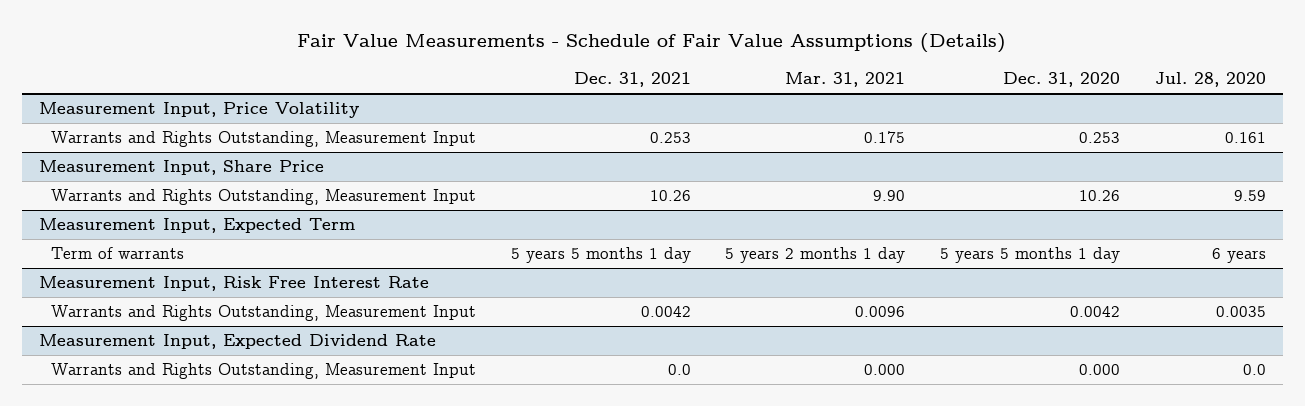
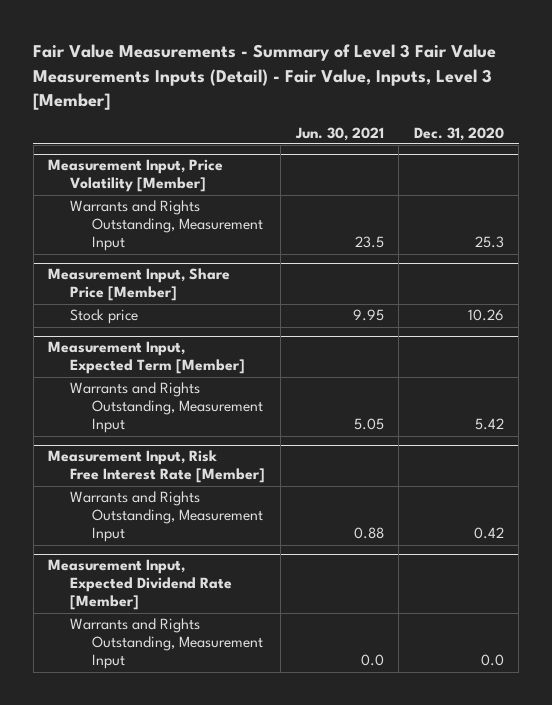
- Fair Value Measurements - Schedule of Fair Value Assumptions (Details)
+ Fair Value Measurements - Summary of Level 3 Fair Value Measurements Inputs (Detail) - Fair Value, Inputs, Level 3 [Member]
- | Dec. 31, 2021 | Mar. 31, 2021 | Dec. 31, 2020 | Jul. 28, 2020
+ | Jun. 30, 2021 | Dec. 31, 2020
- Measurement Input, Price Volatility
- Warrants and Rights Outstanding, Measurement Input | 0.253 | 0.175 | 0.253 | 0.161
- Measurement Input, Share Price
- Warrants and Rights Outstanding, Measurement Input | 10.26 | 9.90 | 10.26 | 9.59
- Measurement Input, Expected Term
- Term of warrants | 5 years 5 months 1 day | 5 years 2 months 1 day | 5 years 5 months 1 day | 6 years
- Measurement Input, Risk Free Interest Rate
- Warrants and Rights Outstanding, Measurement Input | 0.0042 | 0.0096 | 0.0042 | 0.0035
- Measurement Input, Expected Dividend Rate
- Warrants and Rights Outstanding, Measurement Input | 0.0 | 0.000 | 0.000 | 0.0
+ Measurement Input, Price Volatility [Member]
+ Warrants and Rights Outstanding, Measurement Input | 23.5 | 25.3
+ Measurement Input, Share Price [Member]
+ Stock price | 9.95 | 10.26
+ Measurement Input, Expected Term [Member]
+ Warrants and Rights Outstanding, Measurement Input | 5.05 | 5.42
+ Measurement Input, Risk Free Interest Rate [Member]
+ Warrants and Rights Outstanding, Measurement Input | 0.88 | 0.42
+ Measurement Input, Expected Dividend Rate [Member]
+ Warrants and Rights Outstanding, Measurement Input | 0.0 | 0.0

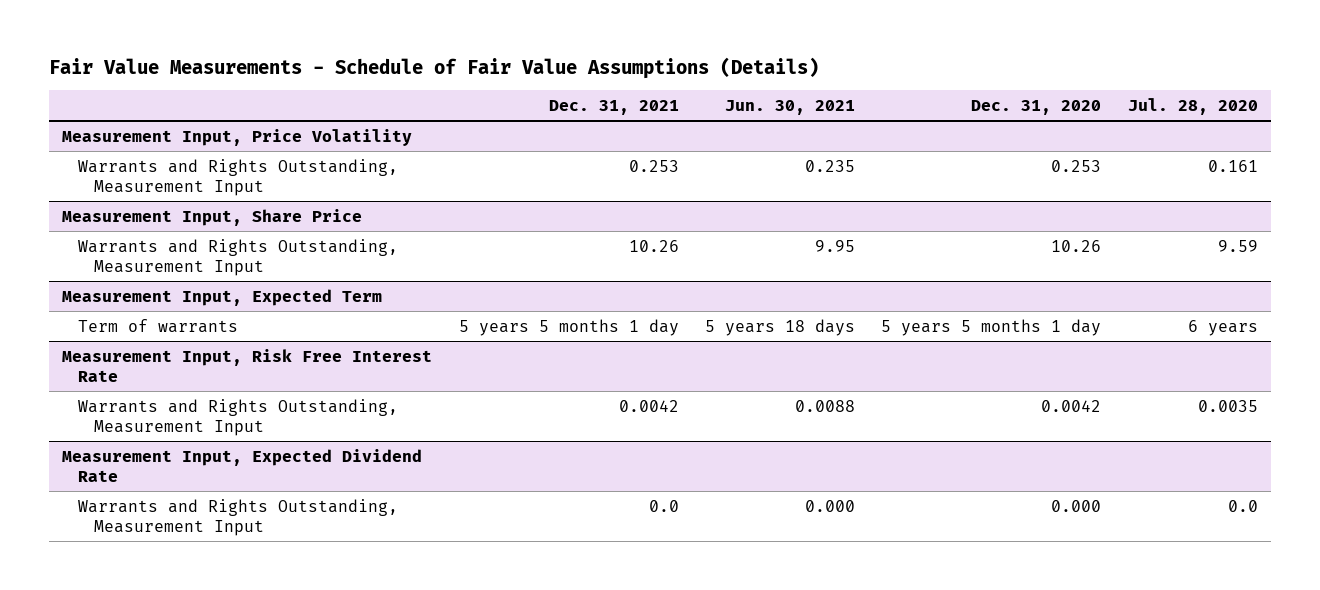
- Fair Value Measurements - Summary of Level 3 Fair Value Measurements Inputs (Detail) - Fair Value, Inputs, Level 3 [Member]
+ Fair Value Measurements - Schedule of Fair Value Assumptions (Details)
- | Jun. 30, 2021 | Dec. 31, 2020
+ | Dec. 31, 2021 | Jun. 30, 2021 | Dec. 31, 2020 | Jul. 28, 2020
- Measurement Input, Price Volatility [Member]
- Warrants and Rights Outstanding, Measurement Input | 23.5 | 25.3
- Measurement Input, Share Price [Member]
- Stock price | 9.95 | 10.26
- Measurement Input, Expected Term [Member]
- Warrants and Rights Outstanding, Measurement Input | 5.05 | 5.42
- Measurement Input, Risk Free Interest Rate [Member]
- Warrants and Rights Outstanding, Measurement Input | 0.88 | 0.42
- Measurement Input, Expected Dividend Rate [Member]
- Warrants and Rights Outstanding, Measurement Input | 0.0 | 0.0
+ Measurement Input, Price Volatility
+ Warrants and Rights Outstanding, Measurement Input | 0.253 | 0.235 | 0.253 | 0.161
+ Measurement Input, Share Price
+ Warrants and Rights Outstanding, Measurement Input | 10.26 | 9.95 | 10.26 | 9.59
+ Measurement Input, Expected Term
+ Term of warrants | 5 years 5 months 1 day | 5 years 18 days | 5 years 5 months 1 day | 6 years
+ Measurement Input, Risk Free Interest Rate
+ Warrants and Rights Outstanding, Measurement Input | 0.0042 | 0.0088 | 0.0042 | 0.0035
+ Measurement Input, Expected Dividend Rate
+ Warrants and Rights Outstanding, Measurement Input | 0.0 | 0.000 | 0.000 | 0.0

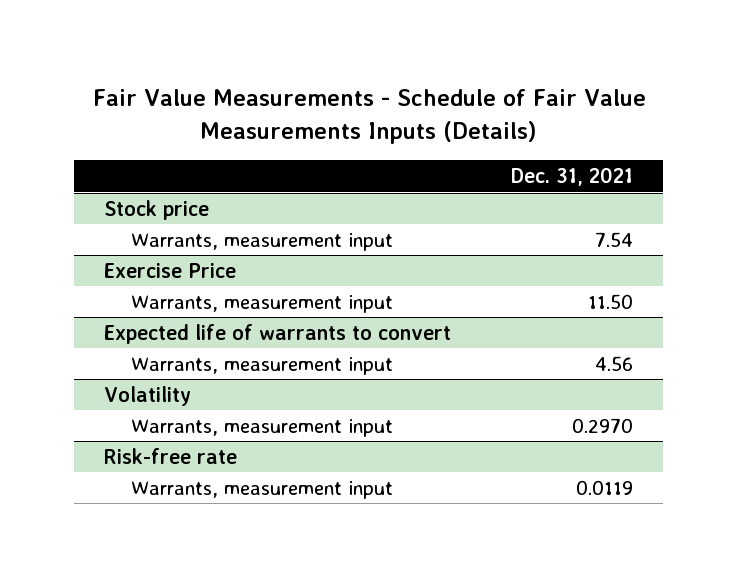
- Fair Value Measurements - Schedule of Fair Value Assumptions (Details)
+ Fair Value Measurements - Schedule of Fair Value Measurements Inputs (Details)
- | Dec. 31, 2021 | Jun. 30, 2021 | Dec. 31, 2020 | Jul. 28, 2020
+ | Dec. 31, 2021
- Measurement Input, Price Volatility
- Warrants and Rights Outstanding, Measurement Input | 0.253 | 0.235 | 0.253 | 0.161
- Measurement Input, Share Price
- Warrants and Rights Outstanding, Measurement Input | 10.26 | 9.95 | 10.26 | 9.59
- Measurement Input, Expected Term
- Term of warrants | 5 years 5 months 1 day | 5 years 18 days | 5 years 5 months 1 day | 6 years
- Measurement Input, Risk Free Interest Rate
- Warrants and Rights Outstanding, Measurement Input | 0.0042 | 0.0088 | 0.0042 | 0.0035
- Measurement Input, Expected Dividend Rate
- Warrants and Rights Outstanding, Measurement Input | 0.0 | 0.000 | 0.000 | 0.0
+ Stock price
+ Warrants, measurement input | 7.54
+ Exercise Price
+ Warrants, measurement input | 11.50
+ Expected life of warrants to convert
+ Warrants, measurement input | 4.56
+ Volatility
+ Warrants, measurement input | 0.2970
+ Risk-free rate
+ Warrants, measurement input | 0.0119

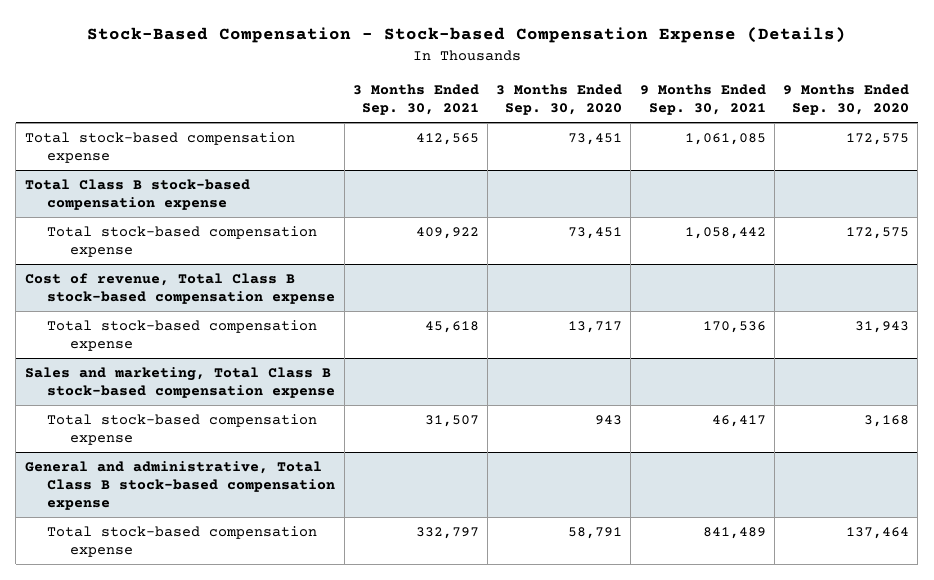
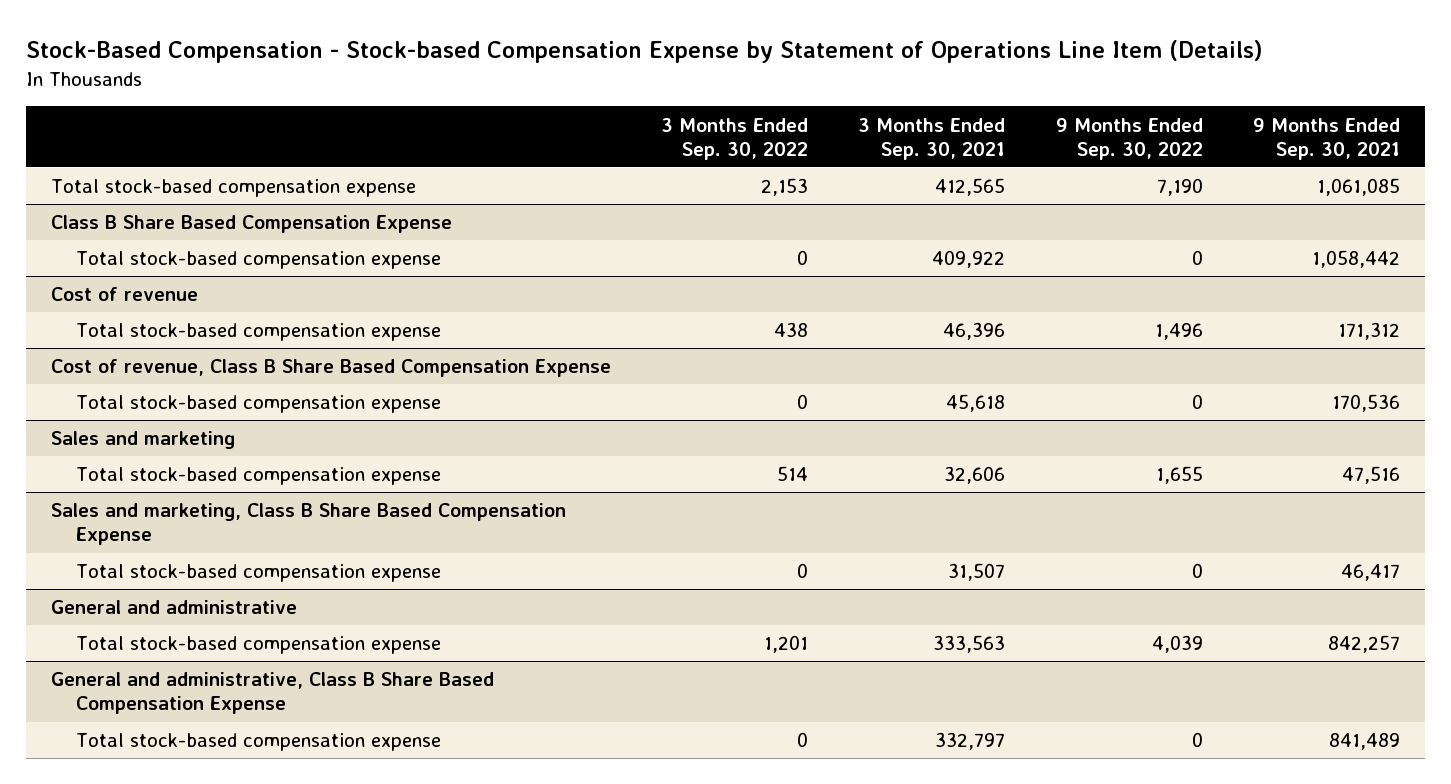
- Stock-Based Compensation - Stock-based Compensation Expense (Details)
+ Stock-Based Compensation - Stock-based Compensation Expense by Statement of Operations Line Item (Details)
- | 3 Months Ended Sep. 30, 2021 | 3 Months Ended Sep. 30, 2020 | 9 Months Ended Sep. 30, 2021 | 9 Months Ended Sep. 30, 2020
+ | 3 Months Ended Sep. 30, 2022 | 3 Months Ended Sep. 30, 2021 | 9 Months Ended Sep. 30, 2022 | 9 Months Ended Sep. 30, 2021
- Total Class B stock-based compensation expense
+ Class B Share Based Compensation Expense
- Cost of revenue, Total Class B stock-based compensation expense
+ Cost of revenue
+ Total stock-based compensation expense | 438 | 46,396 | 1,496 | 171,312
+ Cost of revenue, Class B Share Based Compensation Expense
- Sales and marketing, Total Class B stock-based compensation expense
+ Sales and marketing
+ Total stock-based compensation expense | 514 | 32,606 | 1,655 | 47,516
+ Sales and marketing, Class B Share Based Compensation Expense
- General and administrative, Total Class B stock-based compensation expense
+ General and administrative
+ Total stock-based compensation expense | 1,201 | 333,563 | 4,039 | 842,257
+ General and administrative, Class B Share Based Compensation Expense

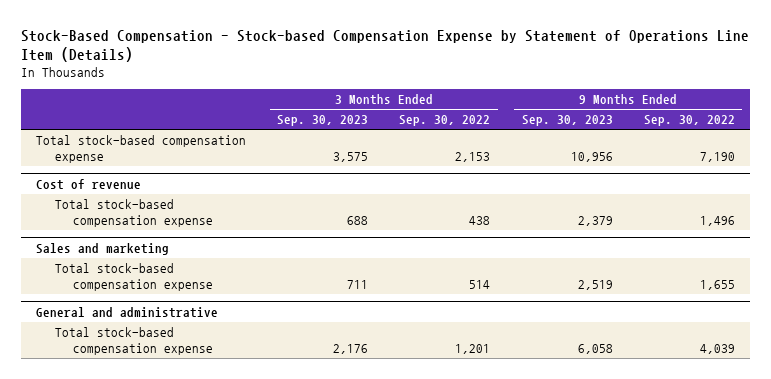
- | 3 Months Ended Sep. 30, 2022 | 3 Months Ended Sep. 30, 2021 | 9 Months Ended Sep. 30, 2022 | 9 Months Ended Sep. 30, 2021
+ | 3 Months Ended Sep. 30, 2023 | 3 Months Ended Sep. 30, 2022 | 9 Months Ended Sep. 30, 2023 | 9 Months Ended Sep. 30, 2022
- Class B Share Based Compensation Expense
- Total stock-based compensation expense | 0 | 409,922 | 0 | 1,058,442
- Cost of revenue, Class B Share Based Compensation Expense
- Total stock-based compensation expense | 0 | 45,618 | 0 | 170,536
- Sales and marketing, Class B Share Based Compensation Expense
- Total stock-based compensation expense | 0 | 31,507 | 0 | 46,417
- General and administrative, Class B Share Based Compensation Expense
- Total stock-based compensation expense | 0 | 332,797 | 0 | 841,489

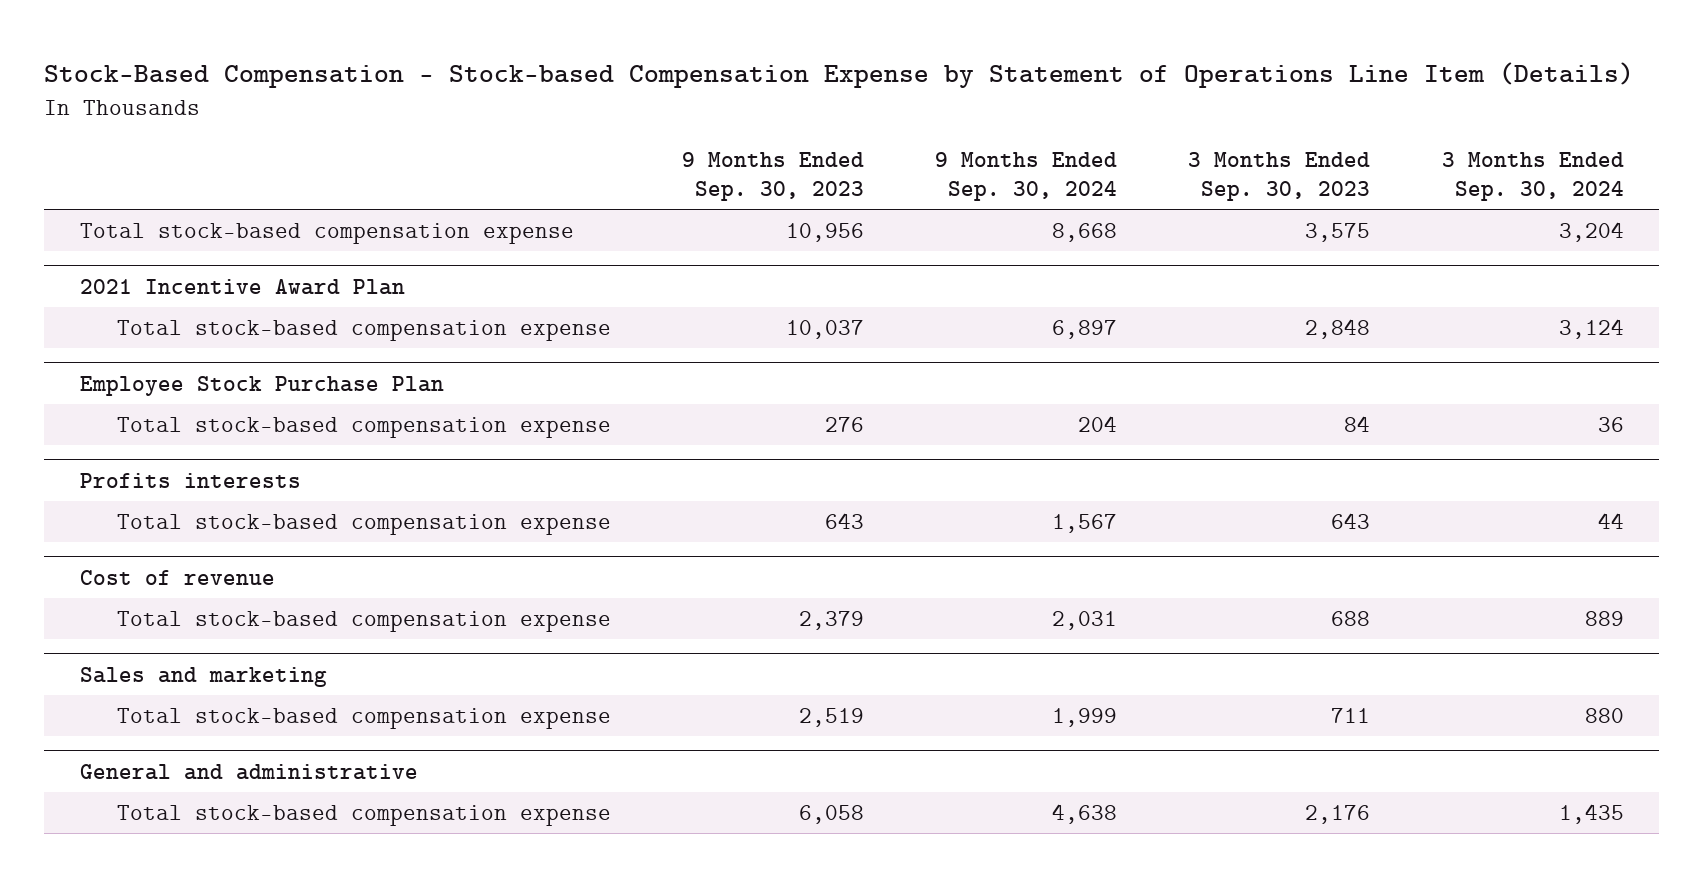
- | 3 Months Ended Sep. 30, 2023 | 3 Months Ended Sep. 30, 2022 | 9 Months Ended Sep. 30, 2023 | 9 Months Ended Sep. 30, 2022
+ | 9 Months Ended Sep. 30, 2023 | 9 Months Ended Sep. 30, 2024 | 3 Months Ended Sep. 30, 2023 | 3 Months Ended Sep. 30, 2024
+ 2021 Incentive Award Plan
+ Total stock-based compensation expense | 10,037 | 6,897 | 2,848 | 3,124
+ Employee Stock Purchase Plan
+ Total stock-based compensation expense | 276 | 204 | 84 | 36
+ Profits interests
+ Total stock-based compensation expense | 643 | 1,567 | 643 | 44

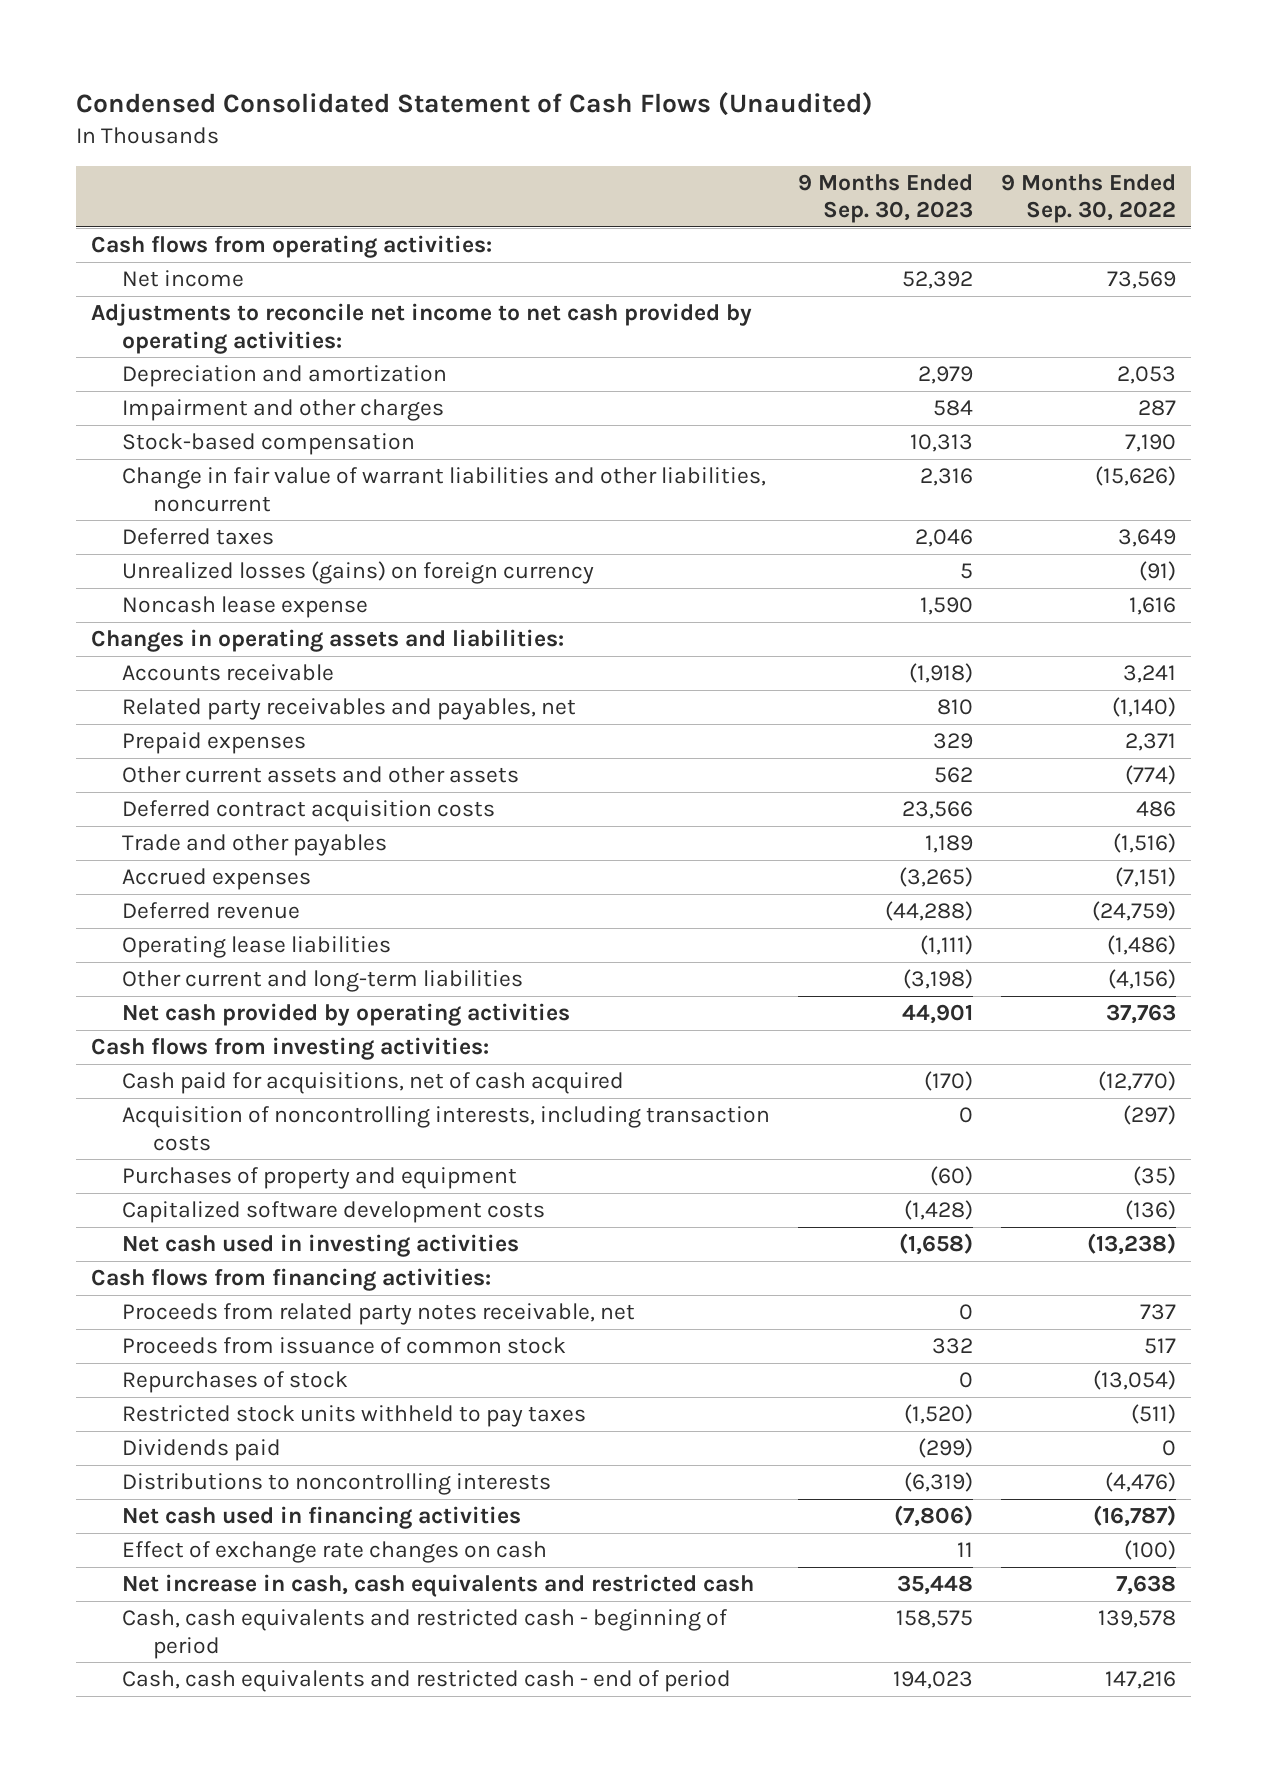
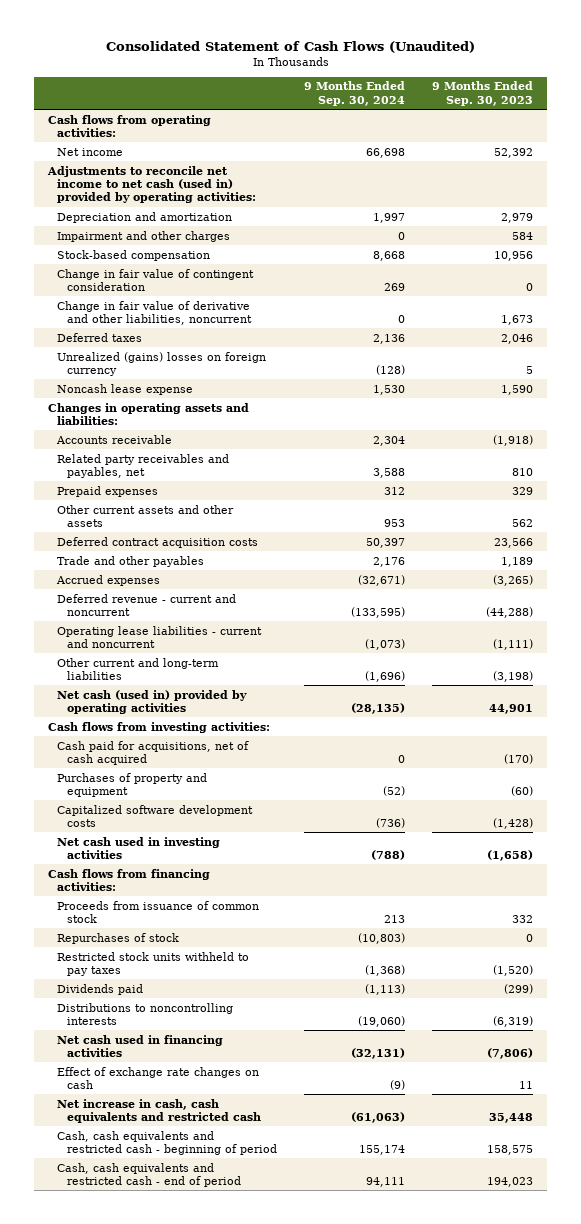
- Condensed Consolidated Statement of Cash Flows (Unaudited)
+ Consolidated Statement of Cash Flows (Unaudited)
- | 9 Months Ended Sep. 30, 2023 | 9 Months Ended Sep. 30, 2022
+ | 9 Months Ended Sep. 30, 2024 | 9 Months Ended Sep. 30, 2023
- Adjustments to reconcile net income to net cash provided by operating activities:
+ Adjustments to reconcile net income to net cash (used in) provided by operating activities:
- Stock-based compensation | 10,313 | 7,190
- Change in fair value of warrant liabilities and other liabilities, noncurrent | 2,316 | (15,626)
+ Stock-based compensation | 8,668 | 10,956
+ Change in fair value of contingent consideration | 269 | 0
+ Change in fair value of derivative and other liabilities, noncurrent | 0 | 1,673
- Unrealized losses (gains) on foreign currency | 5 | (91)
+ Unrealized (gains) losses on foreign currency | (128) | 5
- Deferred revenue | (44,288) | (24,759)
- Operating lease liabilities | (1,111) | (1,486)
+ Deferred revenue - current and noncurrent | (133,595) | (44,288)
+ Operating lease liabilities - current and noncurrent | (1,073) | (1,111)
- Net cash provided by operating activities | 44,901 | 37,763
+ Net cash (used in) provided by operating activities | (28,135) | 44,901
- Acquisition of noncontrolling interests, including transaction costs | 0 | (297)
- Proceeds from related party notes receivable, net | 0 | 737

